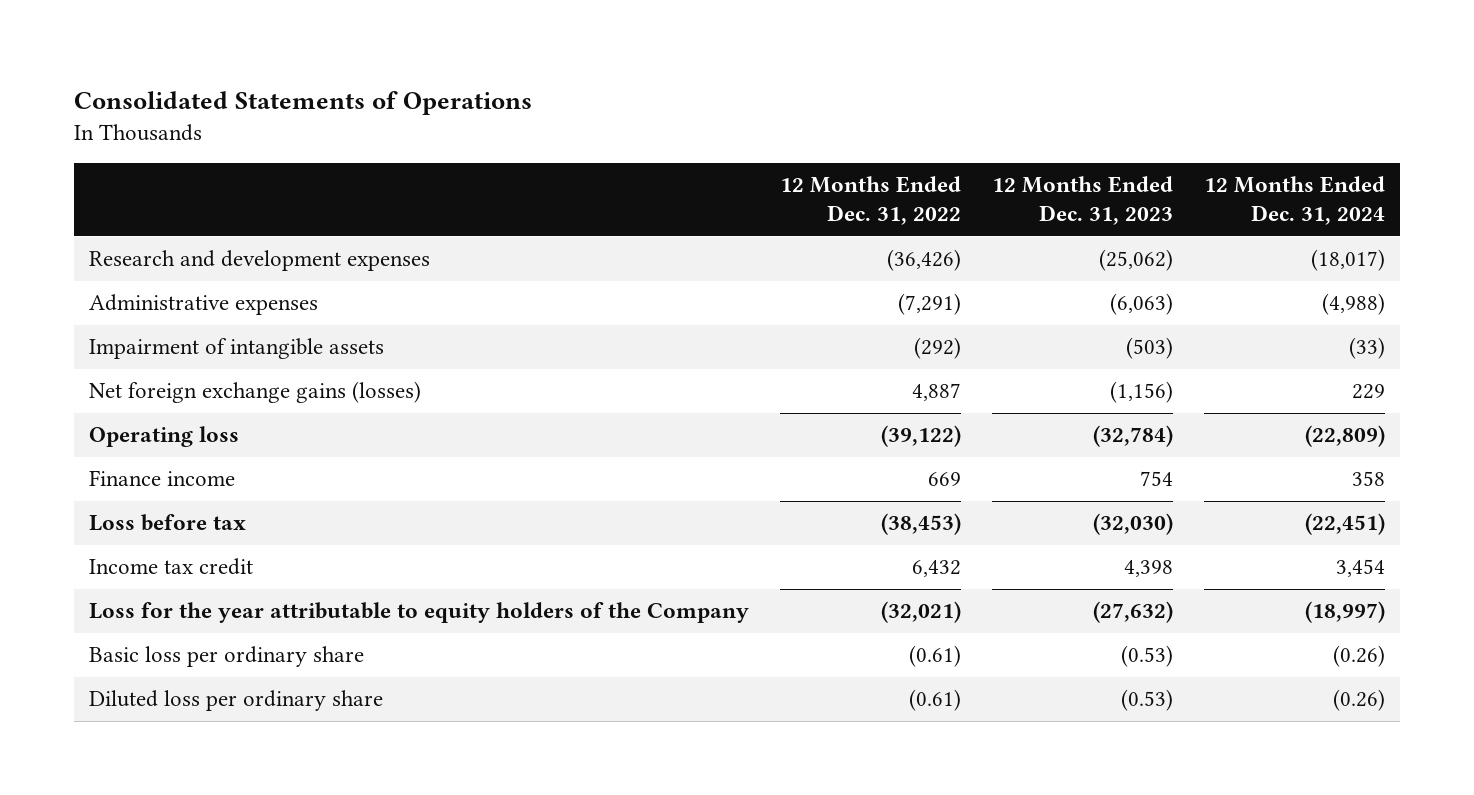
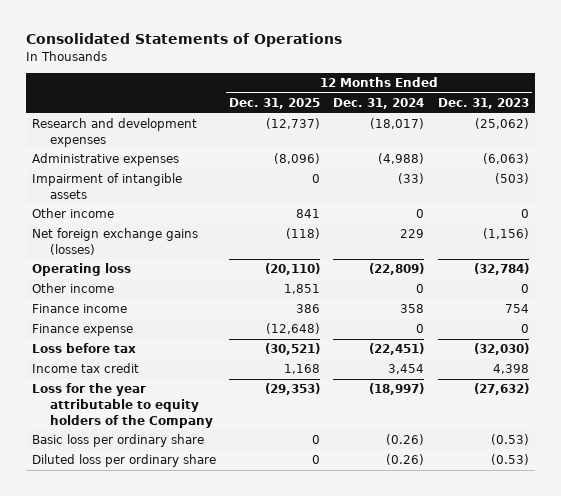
- | 12 Months Ended Dec. 31, 2022 | 12 Months Ended Dec. 31, 2023 | 12 Months Ended Dec. 31, 2024
+ | 12 Months Ended Dec. 31, 2025 | 12 Months Ended Dec. 31, 2024 | 12 Months Ended Dec. 31, 2023
+ Other income | 841 | 0 | 0
+ Other income | 1,851 | 0 | 0
+ Finance expense | (12,648) | 0 | 0

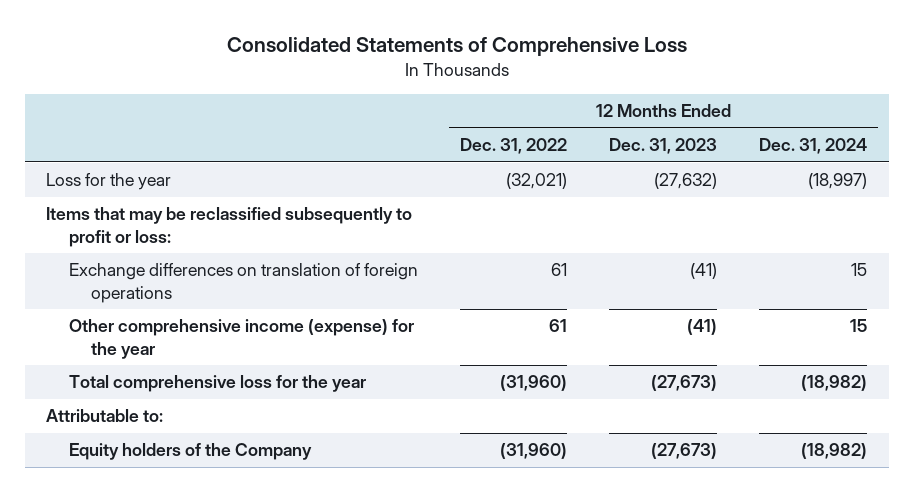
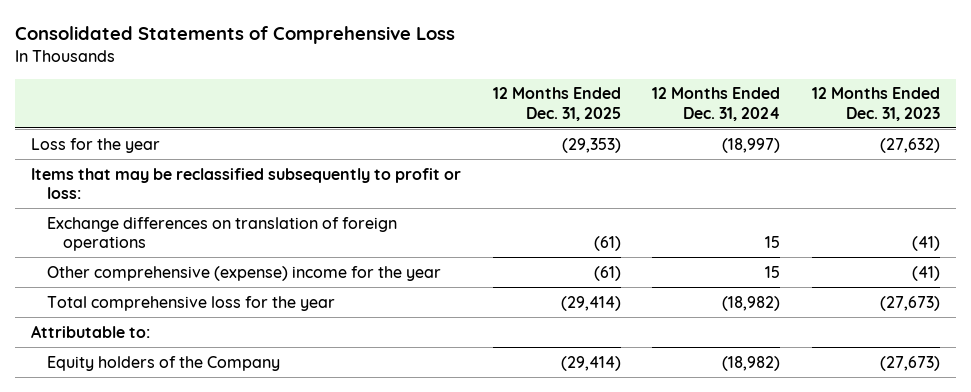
- | 12 Months Ended Dec. 31, 2022 | 12 Months Ended Dec. 31, 2023 | 12 Months Ended Dec. 31, 2024
+ | 12 Months Ended Dec. 31, 2025 | 12 Months Ended Dec. 31, 2024 | 12 Months Ended Dec. 31, 2023
- Other comprehensive income (expense) for the year | 61 | (41) | 15
+ Other comprehensive (expense) income for the year | (61) | 15 | (41)

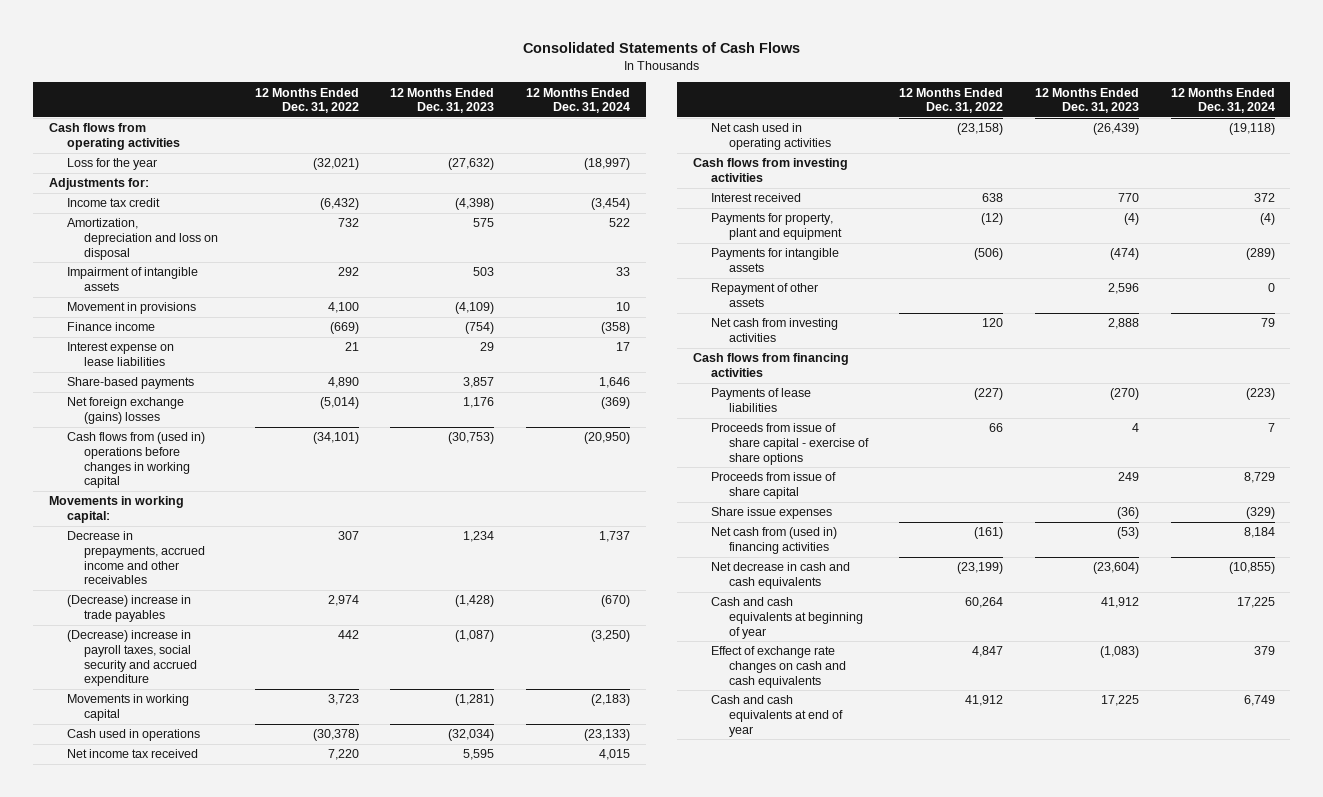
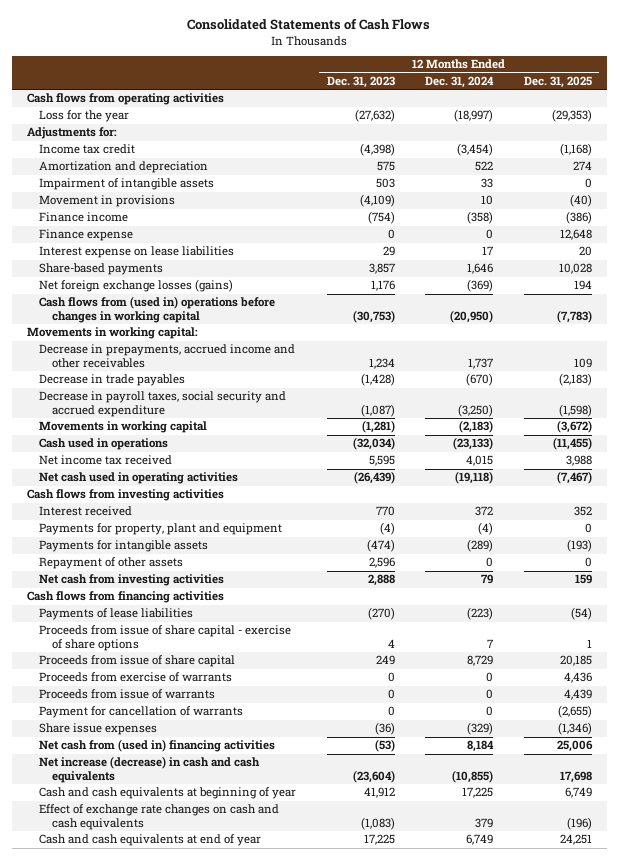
- | 12 Months Ended Dec. 31, 2022 | 12 Months Ended Dec. 31, 2023 | 12 Months Ended Dec. 31, 2024
+ | 12 Months Ended Dec. 31, 2023 | 12 Months Ended Dec. 31, 2024 | 12 Months Ended Dec. 31, 2025
- Amortization, depreciation and loss on disposal | 732 | 575 | 522
+ Amortization and depreciation | 575 | 522 | 274
+ Finance expense | 0 | 0 | 12,648
- Net foreign exchange (gains) losses | (5,014) | 1,176 | (369)
+ Net foreign exchange losses (gains) | 1,176 | (369) | 194
- (Decrease) increase in trade payables | 2,974 | (1,428) | (670)
- (Decrease) increase in payroll taxes, social security and accrued expenditure | 442 | (1,087) | (3,250)
+ Decrease in trade payables | (1,428) | (670) | (2,183)
+ Decrease in payroll taxes, social security and accrued expenditure | (1,087) | (3,250) | (1,598)
+ Proceeds from exercise of warrants | 0 | 0 | 4,436
+ Proceeds from issue of warrants | 0 | 0 | 4,439
+ Payment for cancellation of warrants | 0 | 0 | (2,655)
- Net decrease in cash and cash equivalents | (23,199) | (23,604) | (10,855)
+ Net increase (decrease) in cash and cash equivalents | (23,604) | (10,855) | 17,698

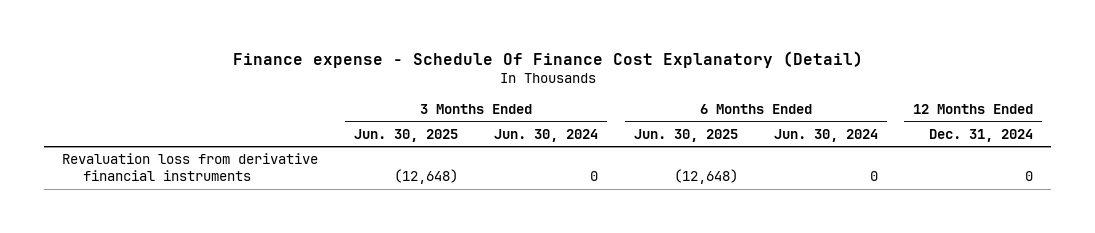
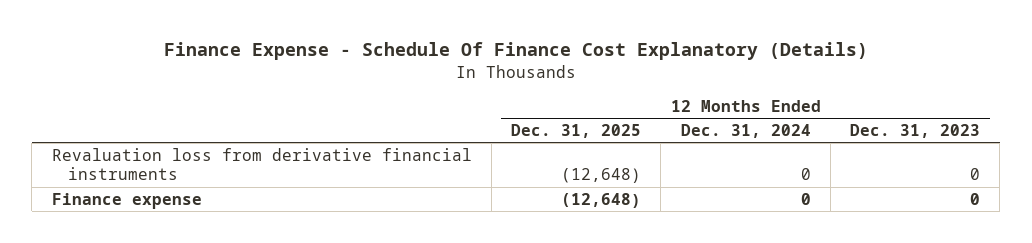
- Finance expense - Schedule Of Finance Cost Explanatory (Detail)
+ Finance Expense - Schedule Of Finance Cost Explanatory (Details)
- | 3 Months Ended Jun. 30, 2025 | 3 Months Ended Jun. 30, 2024 | 6 Months Ended Jun. 30, 2025 | 6 Months Ended Jun. 30, 2024 | 12 Months Ended Dec. 31, 2024
+ | 12 Months Ended Dec. 31, 2025 | 12 Months Ended Dec. 31, 2024 | 12 Months Ended Dec. 31, 2023
+ Finance expense | (12,648) | 0 | 0

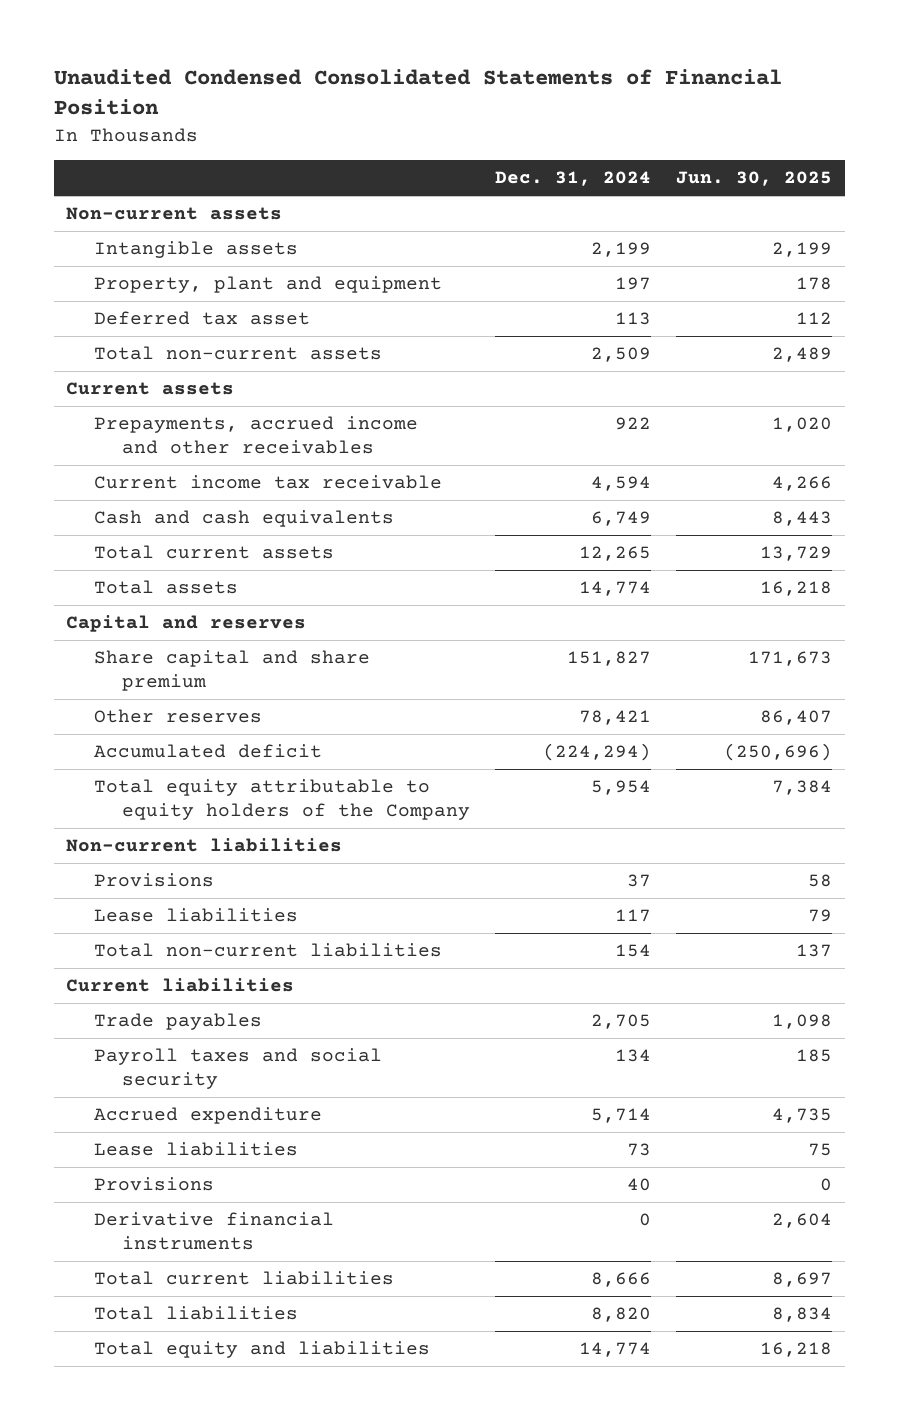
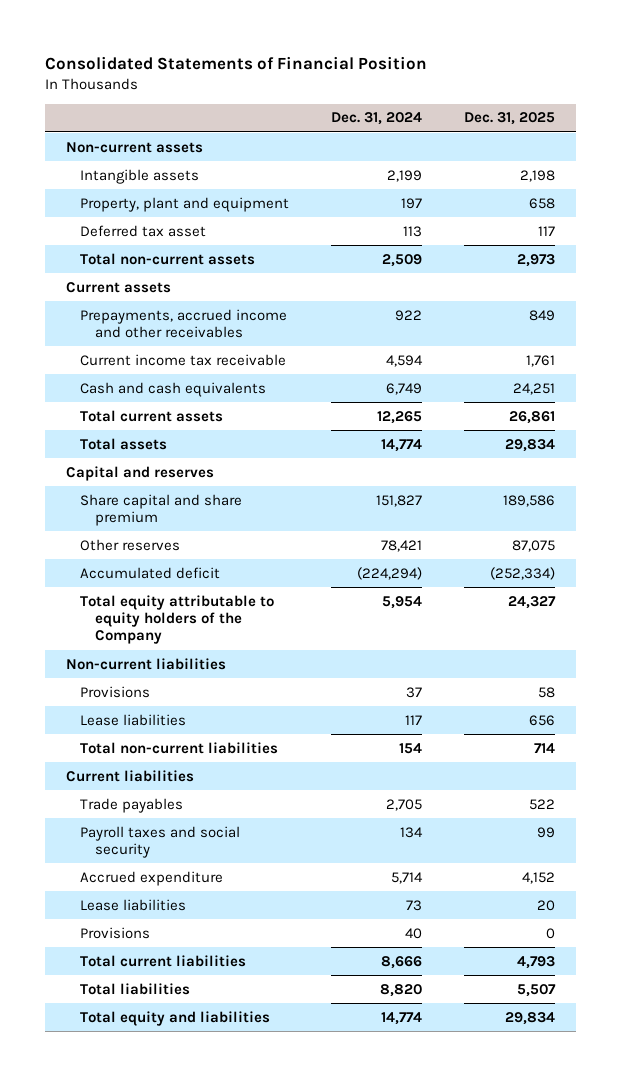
- Unaudited Condensed Consolidated Statements of Financial Position
+ Consolidated Statements of Financial Position
- | Dec. 31, 2024 | Jun. 30, 2025
+ | Dec. 31, 2024 | Dec. 31, 2025
- Derivative financial instruments | 0 | 2,604

